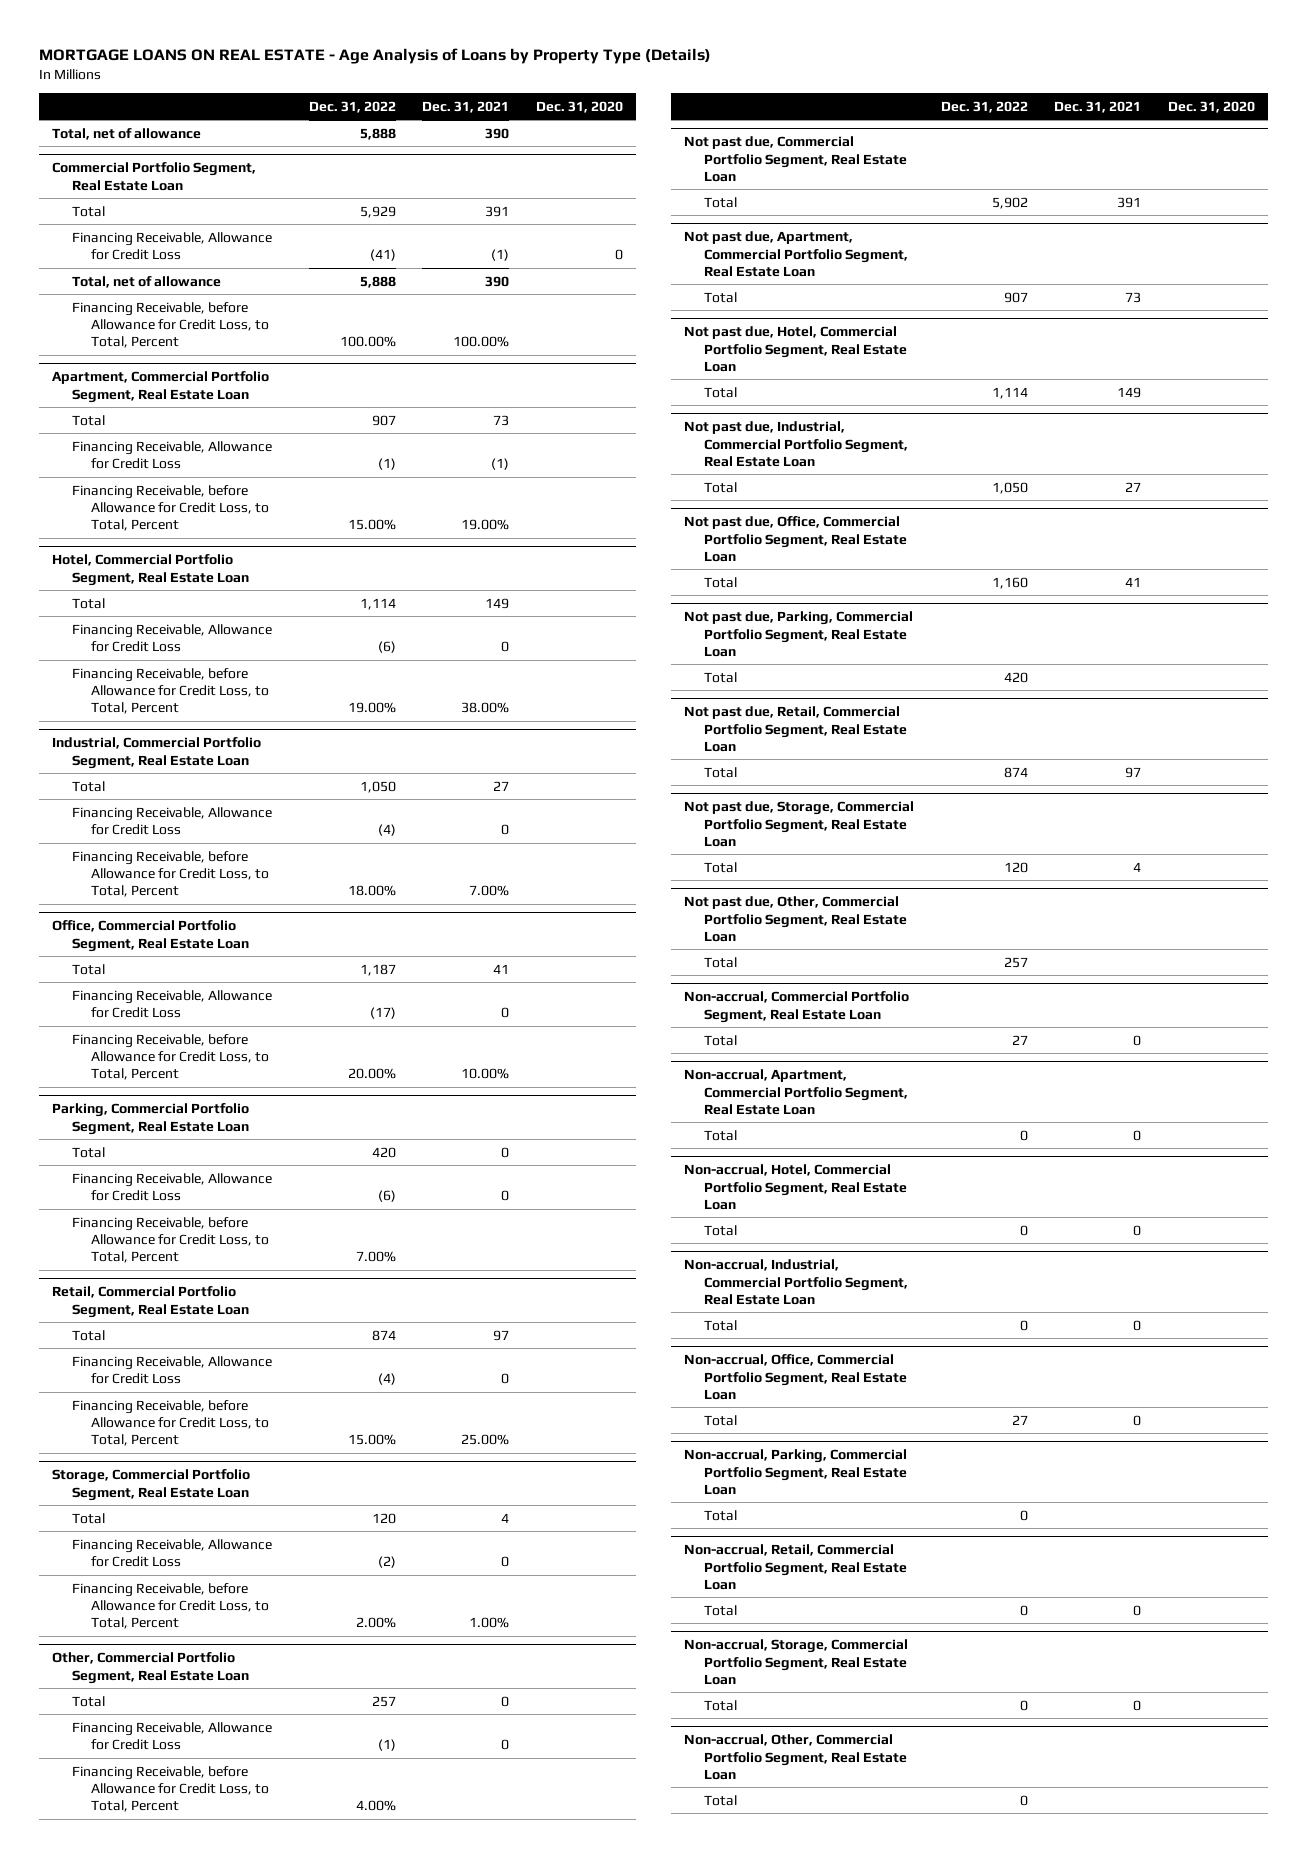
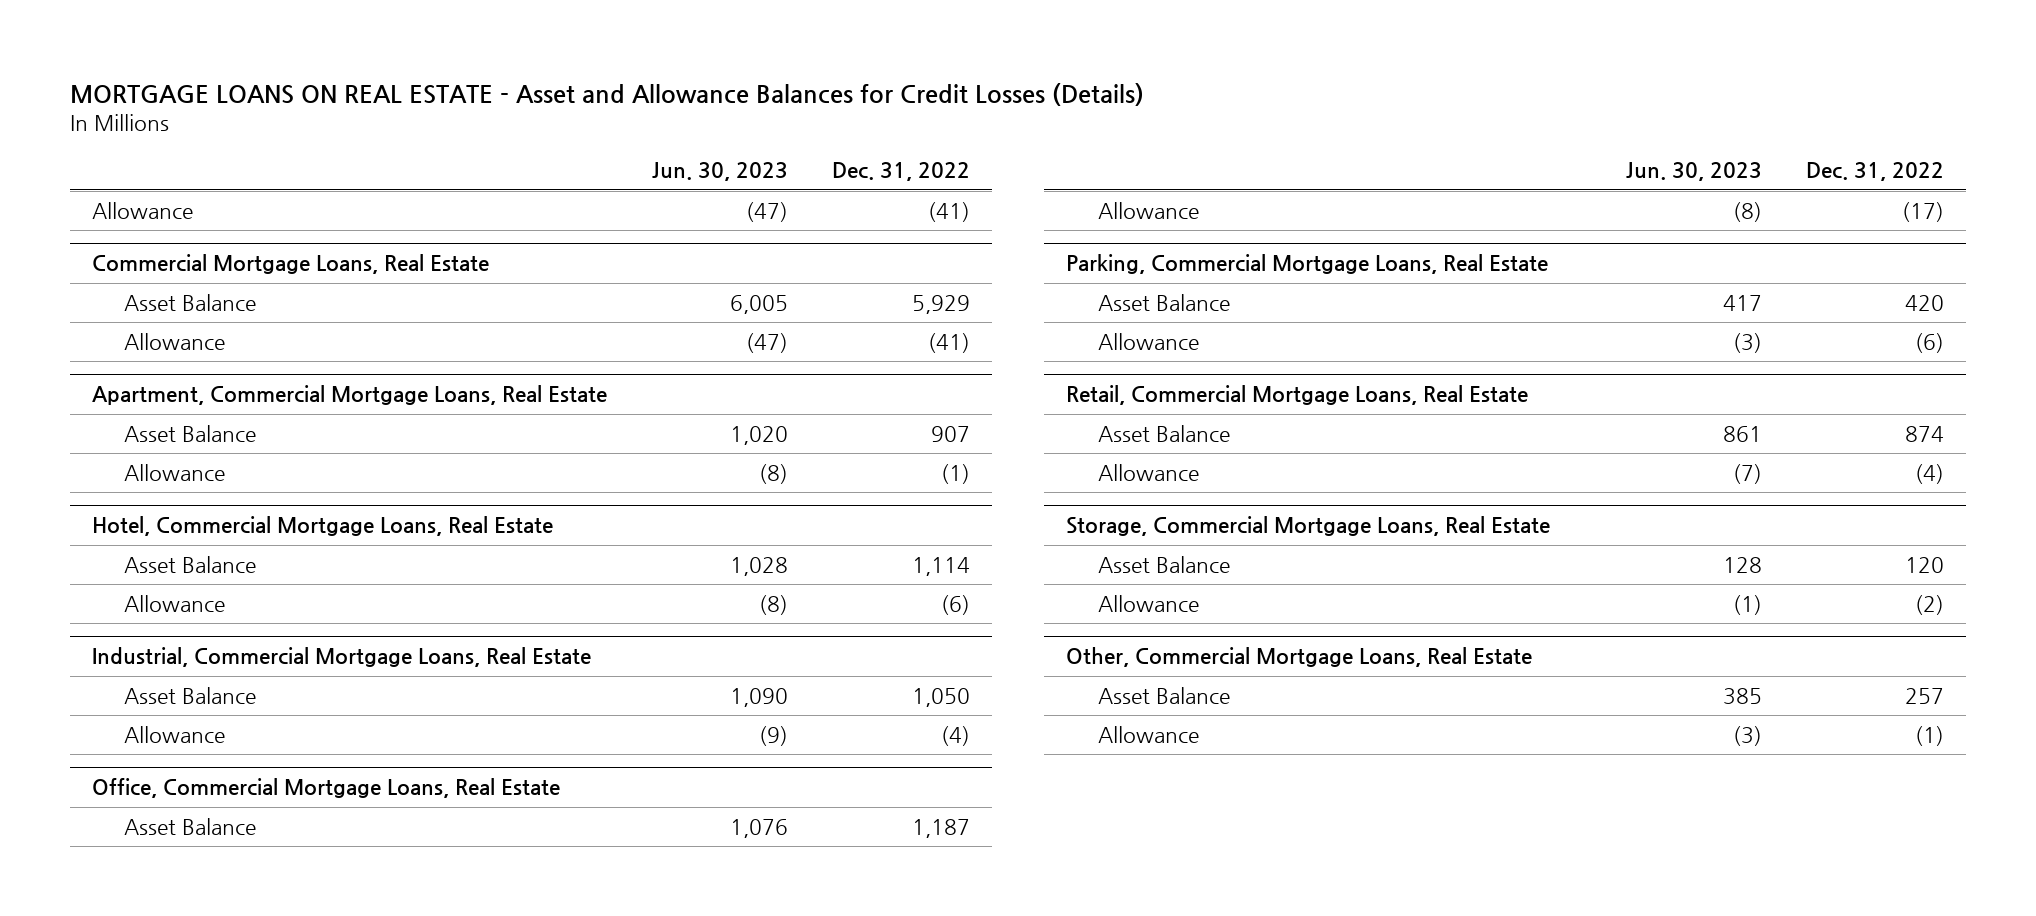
- MORTGAGE LOANS ON REAL ESTATE - Age Analysis of Loans by Property Type (Details)
+ MORTGAGE LOANS ON REAL ESTATE - Asset and Allowance Balances for Credit Losses (Details)
- | Dec. 31, 2022 | Dec. 31, 2021 | Dec. 31, 2020
+ | Jun. 30, 2023 | Dec. 31, 2022
- Total, net of allowance | 5,888 | 390 |
- Commercial Portfolio Segment, Real Estate Loan
- Total | 5,929 | 391 |
- Financing Receivable, Allowance for Credit Loss | (41) | (1) | 0
- Total, net of allowance | 5,888 | 390 |
- Financing Receivable, before Allowance for Credit Loss, to Total, Percent | 100.00% | 100.00% |
- Apartment, Commercial Portfolio Segment, Real Estate Loan
- Total | 907 | 73 |
- Financing Receivable, Allowance for Credit Loss | (1) | (1) |
- Financing Receivable, before Allowance for Credit Loss, to Total, Percent | 15.00% | 19.00% |
- Hotel, Commercial Portfolio Segment, Real Estate Loan
- Total | 1,114 | 149 |
- Financing Receivable, Allowance for Credit Loss | (6) | 0 |
- Financing Receivable, before Allowance for Credit Loss, to Total, Percent | 19.00% | 38.00% |
- Industrial, Commercial Portfolio Segment, Real Estate Loan
- Total | 1,050 | 27 |
- Financing Receivable, Allowance for Credit Loss | (4) | 0 |
- Financing Receivable, before Allowance for Credit Loss, to Total, Percent | 18.00% | 7.00% |
- Office, Commercial Portfolio Segment, Real Estate Loan
- Total | 1,187 | 41 |
- Financing Receivable, Allowance for Credit Loss | (17) | 0 |
- Financing Receivable, before Allowance for Credit Loss, to Total, Percent | 20.00% | 10.00% |
- Parking, Commercial Portfolio Segment, Real Estate Loan
- Total | 420 | 0 |
- Financing Receivable, Allowance for Credit Loss | (6) | 0 |
- Financing Receivable, before Allowance for Credit Loss, to Total, Percent | 7.00% | |
- Retail, Commercial Portfolio Segment, Real Estate Loan
- Total | 874 | 97 |
- Financing Receivable, Allowance for Credit Loss | (4) | 0 |
- Financing Receivable, before Allowance for Credit Loss, to Total, Percent | 15.00% | 25.00% |
- Storage, Commercial Portfolio Segment, Real Estate Loan
- Total | 120 | 4 |
- Financing Receivable, Allowance for Credit Loss | (2) | 0 |
- Financing Receivable, before Allowance for Credit Loss, to Total, Percent | 2.00% | 1.00% |
- Other, Commercial Portfolio Segment, Real Estate Loan
- Total | 257 | 0 |
- Financing Receivable, Allowance for Credit Loss | (1) | 0 |
- Financing Receivable, before Allowance for Credit Loss, to Total, Percent | 4.00% | |
- Not past due, Commercial Portfolio Segment, Real Estate Loan
- Total | 5,902 | 391 |
- Not past due, Apartment, Commercial Portfolio Segment, Real Estate Loan
- Total | 907 | 73 |
- Not past due, Hotel, Commercial Portfolio Segment, Real Estate Loan
- Total | 1,114 | 149 |
- Not past due, Industrial, Commercial Portfolio Segment, Real Estate Loan
- Total | 1,050 | 27 |
- Not past due, Office, Commercial Portfolio Segment, Real Estate Loan
- Total | 1,160 | 41 |
- Not past due, Parking, Commercial Portfolio Segment, Real Estate Loan
- Total | 420 | |
- Not past due, Retail, Commercial Portfolio Segment, Real Estate Loan
- Total | 874 | 97 |
- Not past due, Storage, Commercial Portfolio Segment, Real Estate Loan
- Total | 120 | 4 |
- Not past due, Other, Commercial Portfolio Segment, Real Estate Loan
- Total | 257 | |
- Non-accrual, Commercial Portfolio Segment, Real Estate Loan
- Total | 27 | 0 |
- Non-accrual, Apartment, Commercial Portfolio Segment, Real Estate Loan
- Total | 0 | 0 |
- Non-accrual, Hotel, Commercial Portfolio Segment, Real Estate Loan
- Total | 0 | 0 |
- Non-accrual, Industrial, Commercial Portfolio Segment, Real Estate Loan
- Total | 0 | 0 |
- Non-accrual, Office, Commercial Portfolio Segment, Real Estate Loan
- Total | 27 | 0 |
- Non-accrual, Parking, Commercial Portfolio Segment, Real Estate Loan
- Total | 0 | |
- Non-accrual, Retail, Commercial Portfolio Segment, Real Estate Loan
- Total | 0 | 0 |
- Non-accrual, Storage, Commercial Portfolio Segment, Real Estate Loan
- Total | 0 | 0 |
- Non-accrual, Other, Commercial Portfolio Segment, Real Estate Loan
- Total | 0 | |
+ Allowance | (47) | (41)
+ Commercial Mortgage Loans, Real Estate
+ Asset Balance | 6,005 | 5,929
+ Allowance | (47) | (41)
+ Apartment, Commercial Mortgage Loans, Real Estate
+ Asset Balance | 1,020 | 907
+ Allowance | (8) | (1)
+ Hotel, Commercial Mortgage Loans, Real Estate
+ Asset Balance | 1,028 | 1,114
+ Allowance | (8) | (6)
+ Industrial, Commercial Mortgage Loans, Real Estate
+ Asset Balance | 1,090 | 1,050
+ Allowance | (9) | (4)
+ Office, Commercial Mortgage Loans, Real Estate
+ Asset Balance | 1,076 | 1,187
+ Allowance | (8) | (17)
+ Parking, Commercial Mortgage Loans, Real Estate
+ Asset Balance | 417 | 420
+ Allowance | (3) | (6)
+ Retail, Commercial Mortgage Loans, Real Estate
+ Asset Balance | 861 | 874
+ Allowance | (7) | (4)
+ Storage, Commercial Mortgage Loans, Real Estate
+ Asset Balance | 128 | 120
+ Allowance | (1) | (2)
+ Other, Commercial Mortgage Loans, Real Estate
+ Asset Balance | 385 | 257
+ Allowance | (3) | (1)

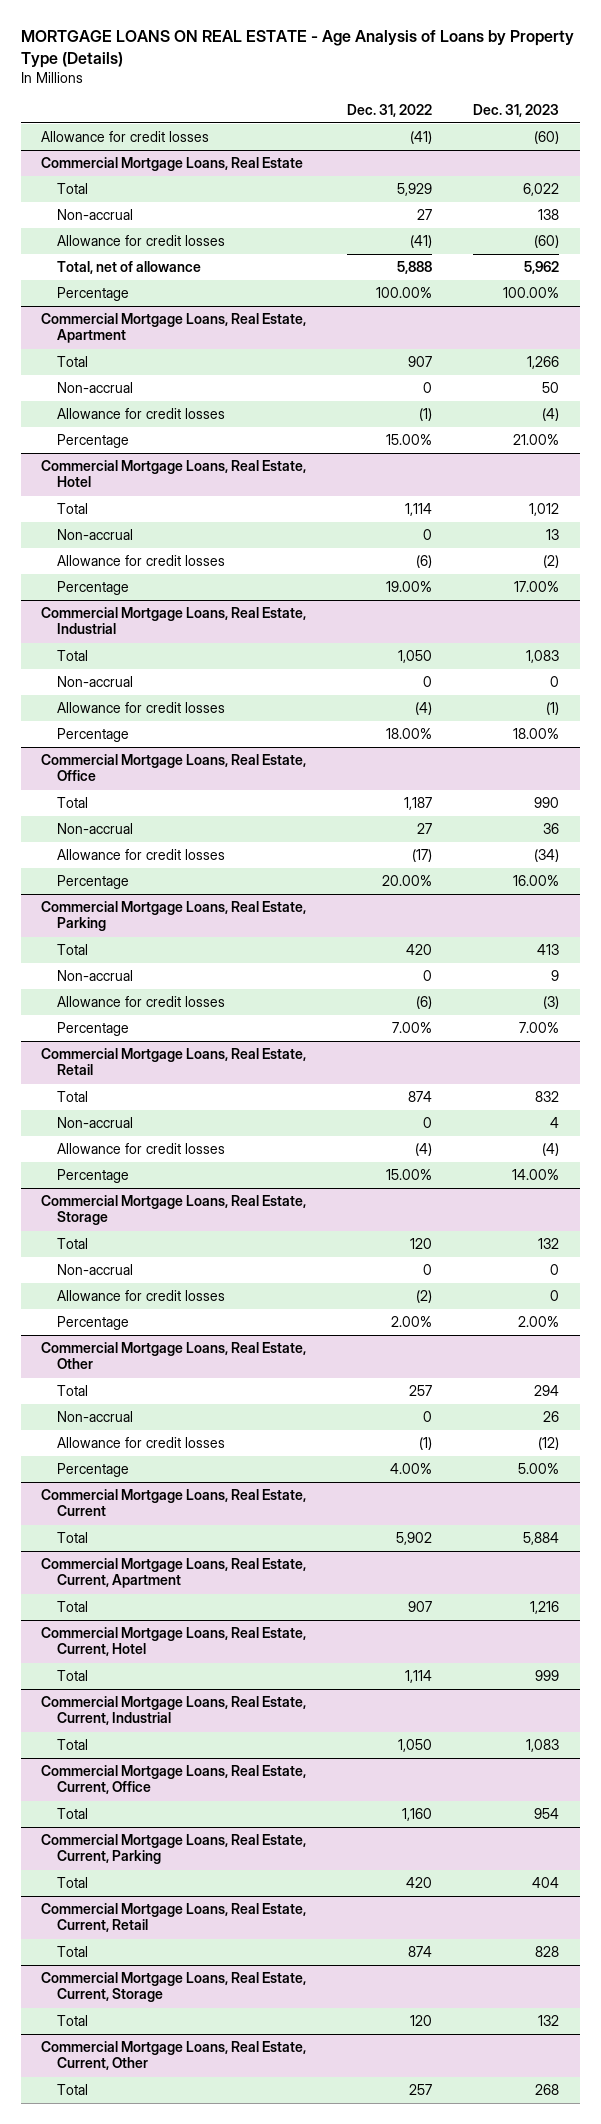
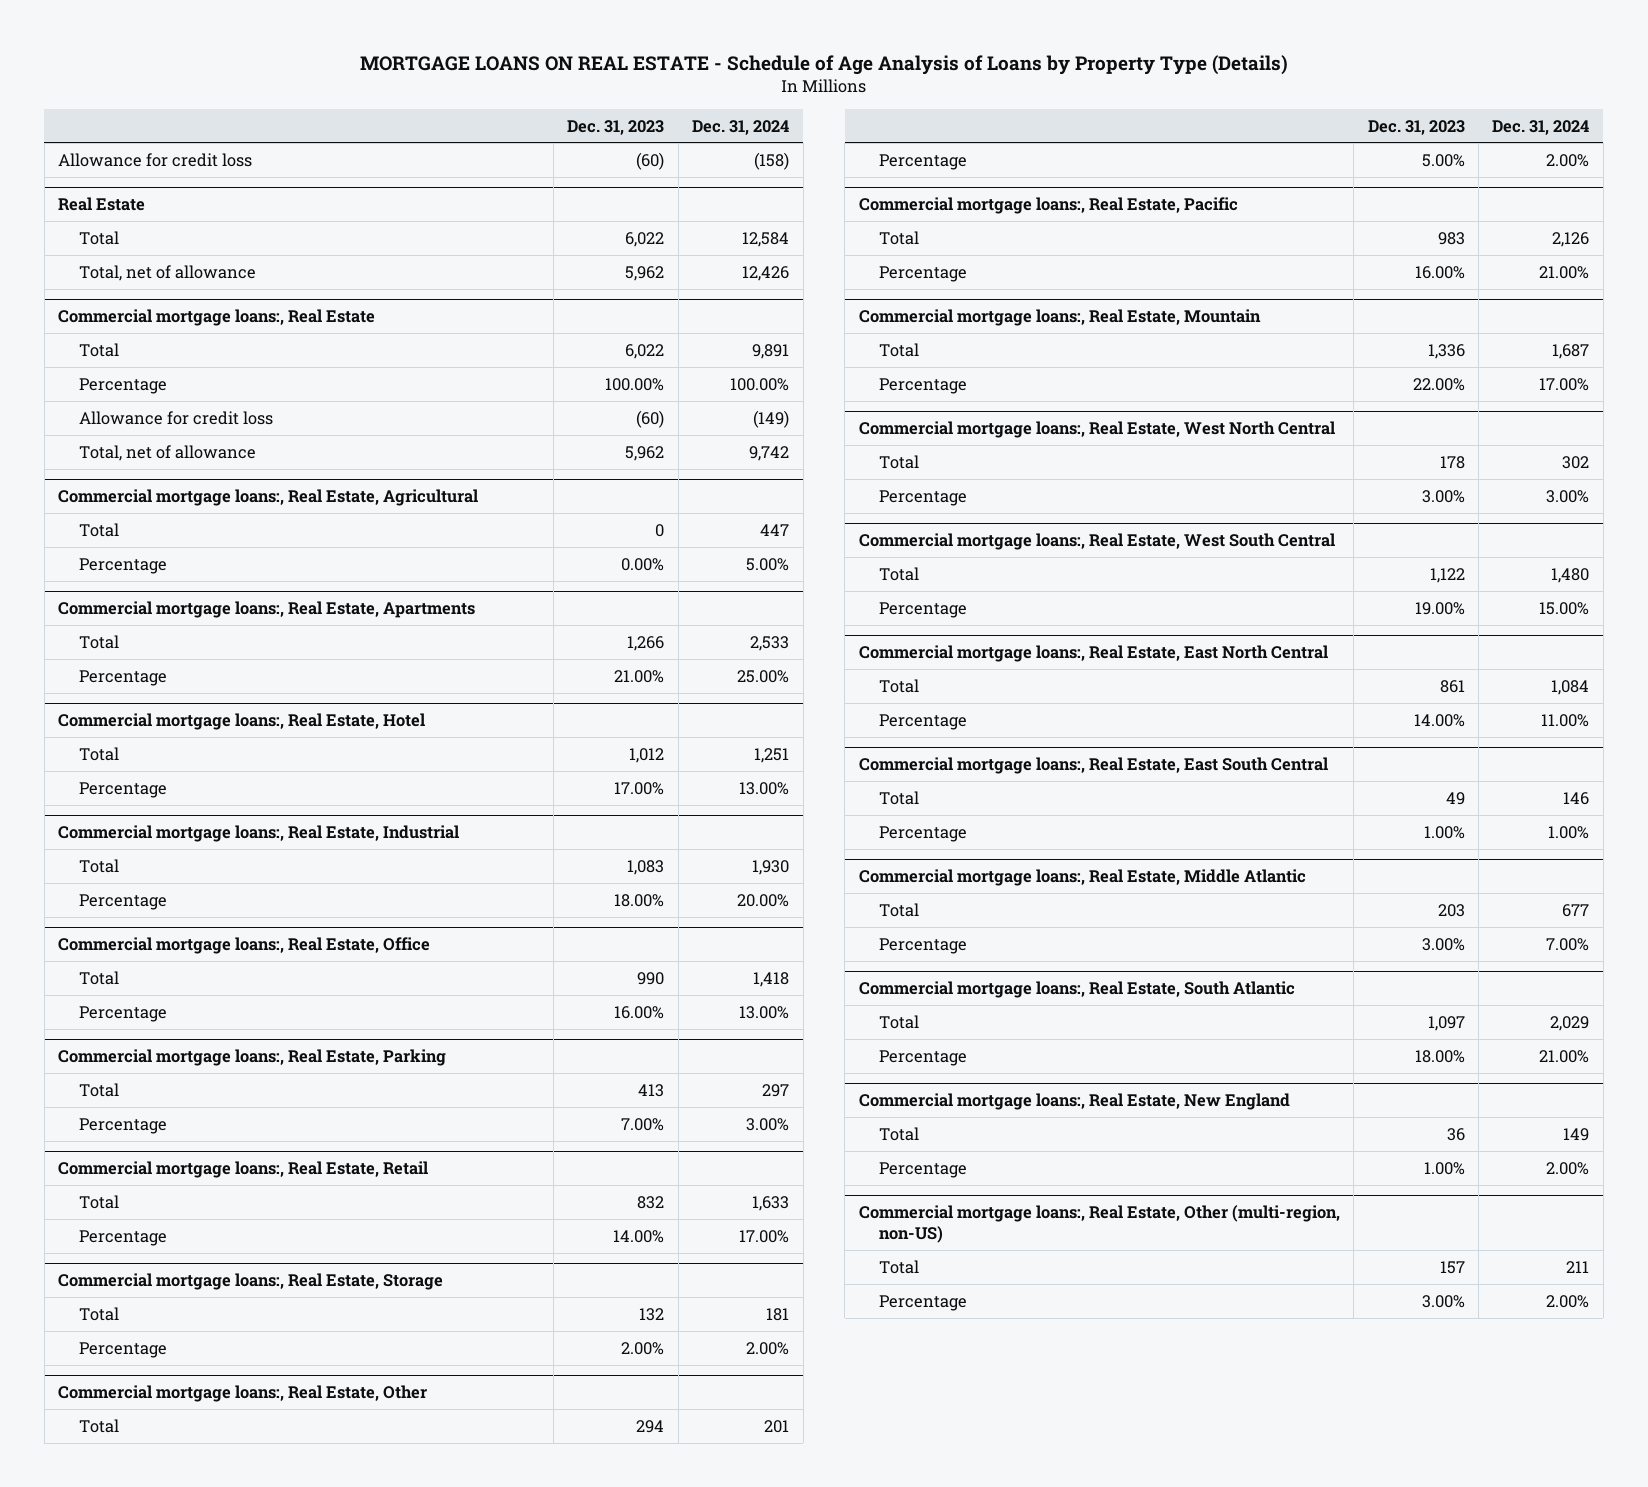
- MORTGAGE LOANS ON REAL ESTATE - Age Analysis of Loans by Property Type (Details)
+ MORTGAGE LOANS ON REAL ESTATE - Schedule of Age Analysis of Loans by Property Type (Details)
- | Dec. 31, 2022 | Dec. 31, 2023
+ | Dec. 31, 2023 | Dec. 31, 2024
- Allowance for credit losses | (41) | (60)
- Commercial Mortgage Loans, Real Estate
+ Allowance for credit loss | (60) | (158)
+ Real Estate
- Non-accrual | 27 | 138
- Allowance for credit losses | (41) | (60)
+ Commercial mortgage loans:, Real Estate
+ Total | 6,022 | 9,891
- Commercial Mortgage Loans, Real Estate, Apartment
+ Allowance for credit loss | (60) | (149)
+ Total, net of allowance | 5,962 | 9,742
+ Commercial mortgage loans:, Real Estate, Agricultural
+ Total | 0 | 447
+ Percentage | 0.00% | 5.00%
+ Commercial mortgage loans:, Real Estate, Apartments
- Non-accrual | 0 | 50
- Allowance for credit losses | (1) | (4)
- Commercial Mortgage Loans, Real Estate, Hotel
+ Commercial mortgage loans:, Real Estate, Hotel
- Non-accrual | 0 | 13
- Allowance for credit losses | (6) | (2)
- Commercial Mortgage Loans, Real Estate, Industrial
+ Commercial mortgage loans:, Real Estate, Industrial
- Non-accrual | 0 | 0
- Allowance for credit losses | (4) | (1)
- Commercial Mortgage Loans, Real Estate, Office
+ Commercial mortgage loans:, Real Estate, Office
- Non-accrual | 27 | 36
- Allowance for credit losses | (17) | (34)
- Commercial Mortgage Loans, Real Estate, Parking
+ Commercial mortgage loans:, Real Estate, Parking
- Non-accrual | 0 | 9
- Allowance for credit losses | (6) | (3)
- Commercial Mortgage Loans, Real Estate, Retail
+ Commercial mortgage loans:, Real Estate, Retail
- Non-accrual | 0 | 4
- Allowance for credit losses | (4) | (4)
- Commercial Mortgage Loans, Real Estate, Storage
+ Commercial mortgage loans:, Real Estate, Storage
- Non-accrual | 0 | 0
- Allowance for credit losses | (2) | 0
- Commercial Mortgage Loans, Real Estate, Other
+ Commercial mortgage loans:, Real Estate, Other
- Non-accrual | 0 | 26
- Allowance for credit losses | (1) | (12)
- Commercial Mortgage Loans, Real Estate, Current
- Total | 5,902 | 5,884
- Commercial Mortgage Loans, Real Estate, Current, Apartment
- Total | 907 | 1,216
- Commercial Mortgage Loans, Real Estate, Current, Hotel
- Total | 1,114 | 999
- Commercial Mortgage Loans, Real Estate, Current, Industrial
- Total | 1,050 | 1,083
- Commercial Mortgage Loans, Real Estate, Current, Office
- Total | 1,160 | 954
- Commercial Mortgage Loans, Real Estate, Current, Parking
- Total | 420 | 404
- Commercial Mortgage Loans, Real Estate, Current, Retail
- Total | 874 | 828
- Commercial Mortgage Loans, Real Estate, Current, Storage
- Total | 120 | 132
- Commercial Mortgage Loans, Real Estate, Current, Other
- Total | 257 | 268
+ Commercial mortgage loans:, Real Estate, Pacific
+ Total | 983 | 2,126
+ Percentage | 16.00% | 21.00%
+ Commercial mortgage loans:, Real Estate, Mountain
+ Total | 1,336 | 1,687
+ Percentage | 22.00% | 17.00%
+ Commercial mortgage loans:, Real Estate, West North Central
+ Total | 178 | 302
+ Percentage | 3.00% | 3.00%
+ Commercial mortgage loans:, Real Estate, West South Central
+ Total | 1,122 | 1,480
+ Percentage | 19.00% | 15.00%
+ Commercial mortgage loans:, Real Estate, East North Central
+ Total | 861 | 1,084
+ Percentage | 14.00% | 11.00%
+ Commercial mortgage loans:, Real Estate, East South Central
+ Total | 49 | 146
+ Percentage | 1.00% | 1.00%
+ Commercial mortgage loans:, Real Estate, Middle Atlantic
+ Total | 203 | 677
+ Percentage | 3.00% | 7.00%
+ Commercial mortgage loans:, Real Estate, South Atlantic
+ Total | 1,097 | 2,029
+ Percentage | 18.00% | 21.00%
+ Commercial mortgage loans:, Real Estate, New England
+ Total | 36 | 149
+ Percentage | 1.00% | 2.00%
+ Commercial mortgage loans:, Real Estate, Other (multi-region, non-US)
+ Total | 157 | 211
+ Percentage | 3.00% | 2.00%

